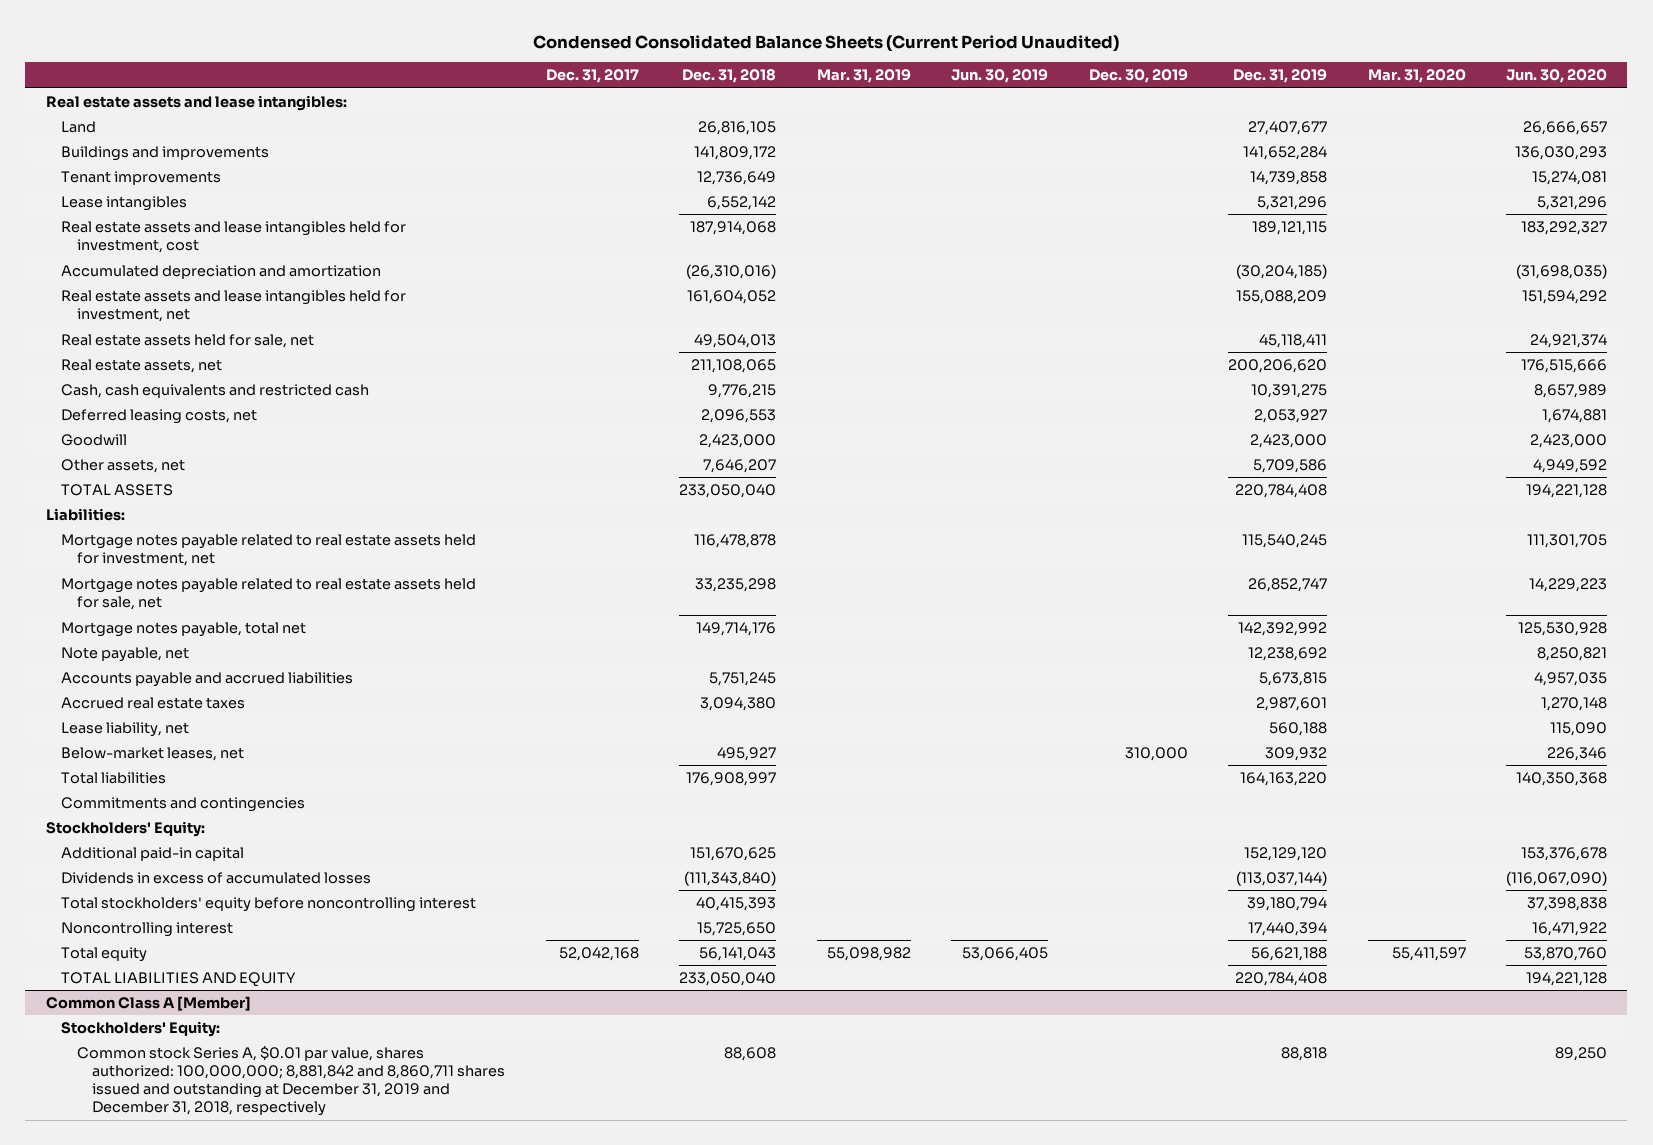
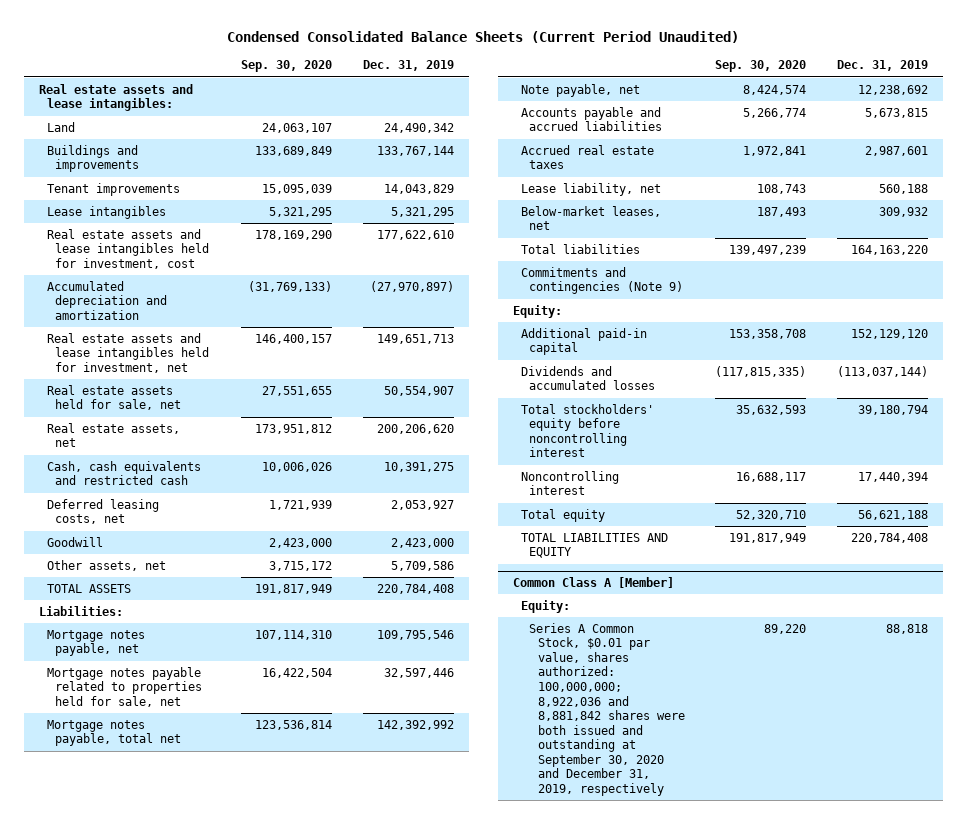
- | Dec. 31, 2017 | Dec. 31, 2018 | Mar. 31, 2019 | Jun. 30, 2019 | Dec. 30, 2019 | Dec. 31, 2019 | Mar. 31, 2020 | Jun. 30, 2020
+ | Sep. 30, 2020 | Dec. 31, 2019
- Land | | 26,816,105 | | | | 27,407,677 | | 26,666,657
- Buildings and improvements | | 141,809,172 | | | | 141,652,284 | | 136,030,293
- Tenant improvements | | 12,736,649 | | | | 14,739,858 | | 15,274,081
- Lease intangibles | | 6,552,142 | | | | 5,321,296 | | 5,321,296
- Real estate assets and lease intangibles held for investment, cost | | 187,914,068 | | | | 189,121,115 | | 183,292,327
- Accumulated depreciation and amortization | | (26,310,016) | | | | (30,204,185) | | (31,698,035)
- Real estate assets and lease intangibles held for investment, net | | 161,604,052 | | | | 155,088,209 | | 151,594,292
- Real estate assets held for sale, net | | 49,504,013 | | | | 45,118,411 | | 24,921,374
+ Land | 24,063,107 | 24,490,342
+ Buildings and improvements | 133,689,849 | 133,767,144
+ Tenant improvements | 15,095,039 | 14,043,829
+ Lease intangibles | 5,321,295 | 5,321,295
+ Real estate assets and lease intangibles held for investment, cost | 178,169,290 | 177,622,610
+ Accumulated depreciation and amortization | (31,769,133) | (27,970,897)
+ Real estate assets and lease intangibles held for investment, net | 146,400,157 | 149,651,713
+ Real estate assets held for sale, net | 27,551,655 | 50,554,907
- Mortgage notes payable related to real estate assets held for investment, net | | 116,478,878 | | | | 115,540,245 | | 111,301,705
- Mortgage notes payable related to real estate assets held for sale, net | | 33,235,298 | | | | 26,852,747 | | 14,229,223
+ Mortgage notes payable, net | 107,114,310 | 109,795,546
+ Mortgage notes payable related to properties held for sale, net | 16,422,504 | 32,597,446
- Commitments and contingencies
- Stockholders' Equity:
+ Commitments and contingencies (Note 9)
+ Equity:
- Dividends in excess of accumulated losses | | (111,343,840) | | | | (113,037,144) | | (116,067,090)
+ Dividends and accumulated losses | (117,815,335) | (113,037,144)
@ Common Class A [Member]
- Stockholders' Equity:
- Common stock Series A, $0.01 par value, shares authorized: 100,000,000; 8,881,842 and 8,860,711 shares issued and outstanding at December 31, 2019 and December 31, 2018, respectively | | 88,608 | | | | 88,818 | | 89,250
+ Equity:
+ Series A Common Stock, $0.01 par value, shares authorized: 100,000,000; 8,922,036 and 8,881,842 shares were both issued and outstanding at September 30, 2020 and December 31, 2019, respectively | 89,220 | 88,818

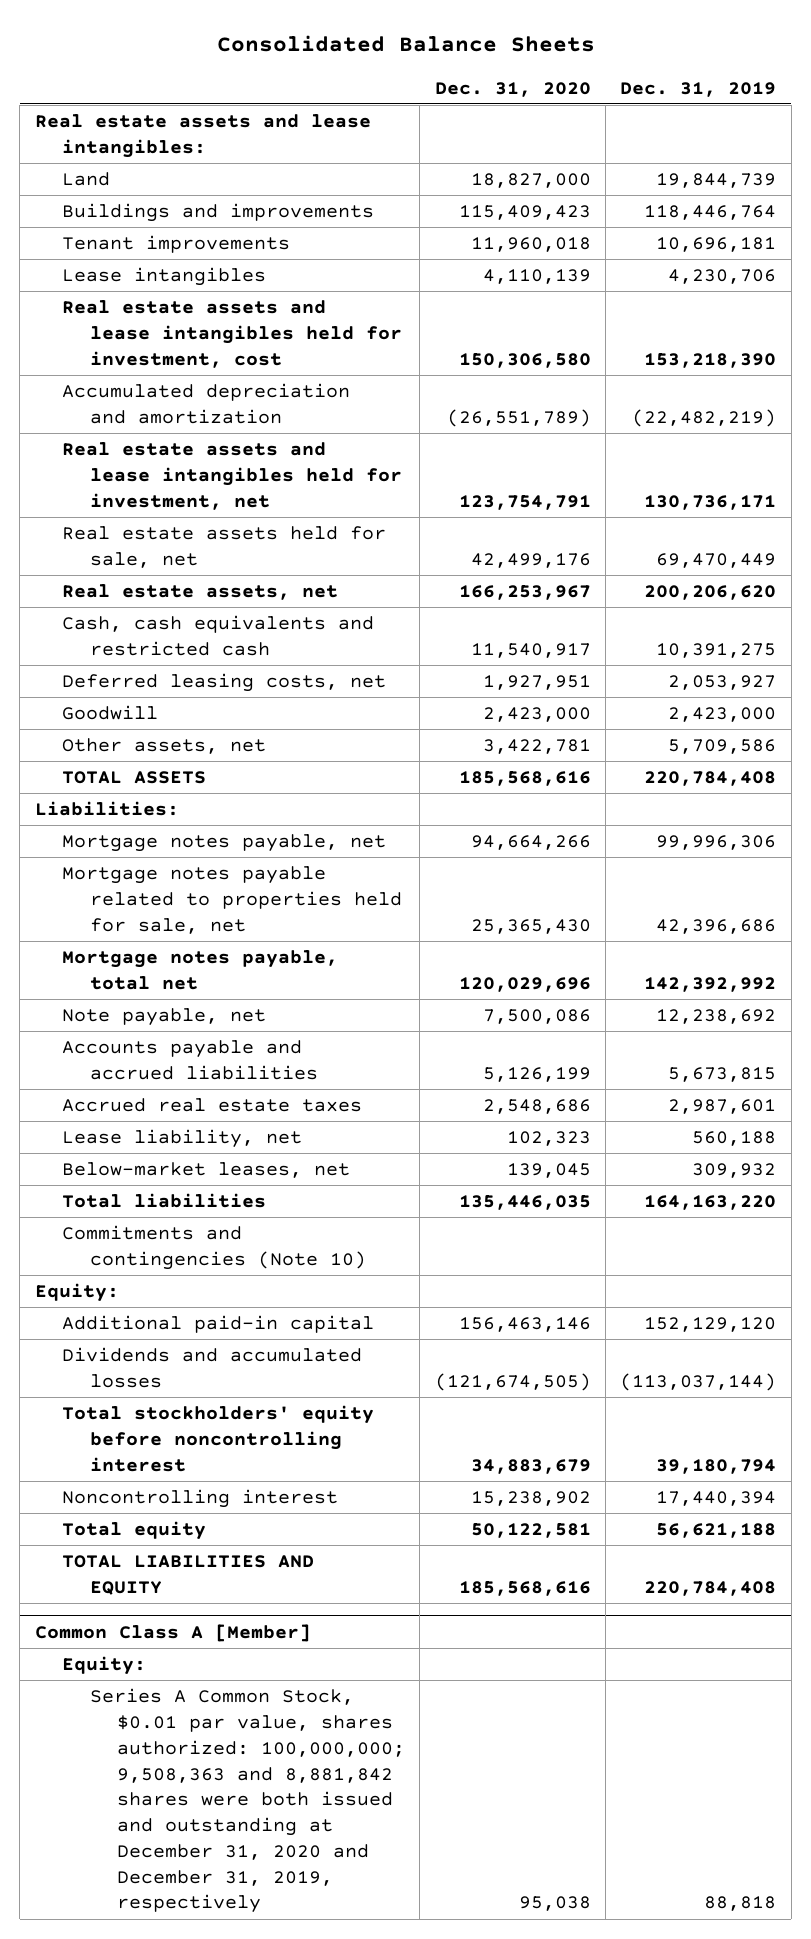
- Condensed Consolidated Balance Sheets (Current Period Unaudited)
+ Consolidated Balance Sheets
- | Sep. 30, 2020 | Dec. 31, 2019
+ | Dec. 31, 2020 | Dec. 31, 2019
- Land | 24,063,107 | 24,490,342
- Buildings and improvements | 133,689,849 | 133,767,144
- Tenant improvements | 15,095,039 | 14,043,829
- Lease intangibles | 5,321,295 | 5,321,295
- Real estate assets and lease intangibles held for investment, cost | 178,169,290 | 177,622,610
- Accumulated depreciation and amortization | (31,769,133) | (27,970,897)
- Real estate assets and lease intangibles held for investment, net | 146,400,157 | 149,651,713
- Real estate assets held for sale, net | 27,551,655 | 50,554,907
+ Land | 18,827,000 | 19,844,739
+ Buildings and improvements | 115,409,423 | 118,446,764
+ Tenant improvements | 11,960,018 | 10,696,181
+ Lease intangibles | 4,110,139 | 4,230,706
+ Real estate assets and lease intangibles held for investment, cost | 150,306,580 | 153,218,390
+ Accumulated depreciation and amortization | (26,551,789) | (22,482,219)
+ Real estate assets and lease intangibles held for investment, net | 123,754,791 | 130,736,171
+ Real estate assets held for sale, net | 42,499,176 | 69,470,449
- Mortgage notes payable, net | 107,114,310 | 109,795,546
- Mortgage notes payable related to properties held for sale, net | 16,422,504 | 32,597,446
+ Mortgage notes payable, net | 94,664,266 | 99,996,306
+ Mortgage notes payable related to properties held for sale, net | 25,365,430 | 42,396,686
- Commitments and contingencies (Note 9)
+ Commitments and contingencies (Note 10)
@ Common Class A [Member]
- Series A Common Stock, $0.01 par value, shares authorized: 100,000,000; 8,922,036 and 8,881,842 shares were both issued and outstanding at September 30, 2020 and December 31, 2019, respectively | 89,220 | 88,818
+ Series A Common Stock, $0.01 par value, shares authorized: 100,000,000; 9,508,363 and 8,881,842 shares were both issued and outstanding at December 31, 2020 and December 31, 2019, respectively | 95,038 | 88,818

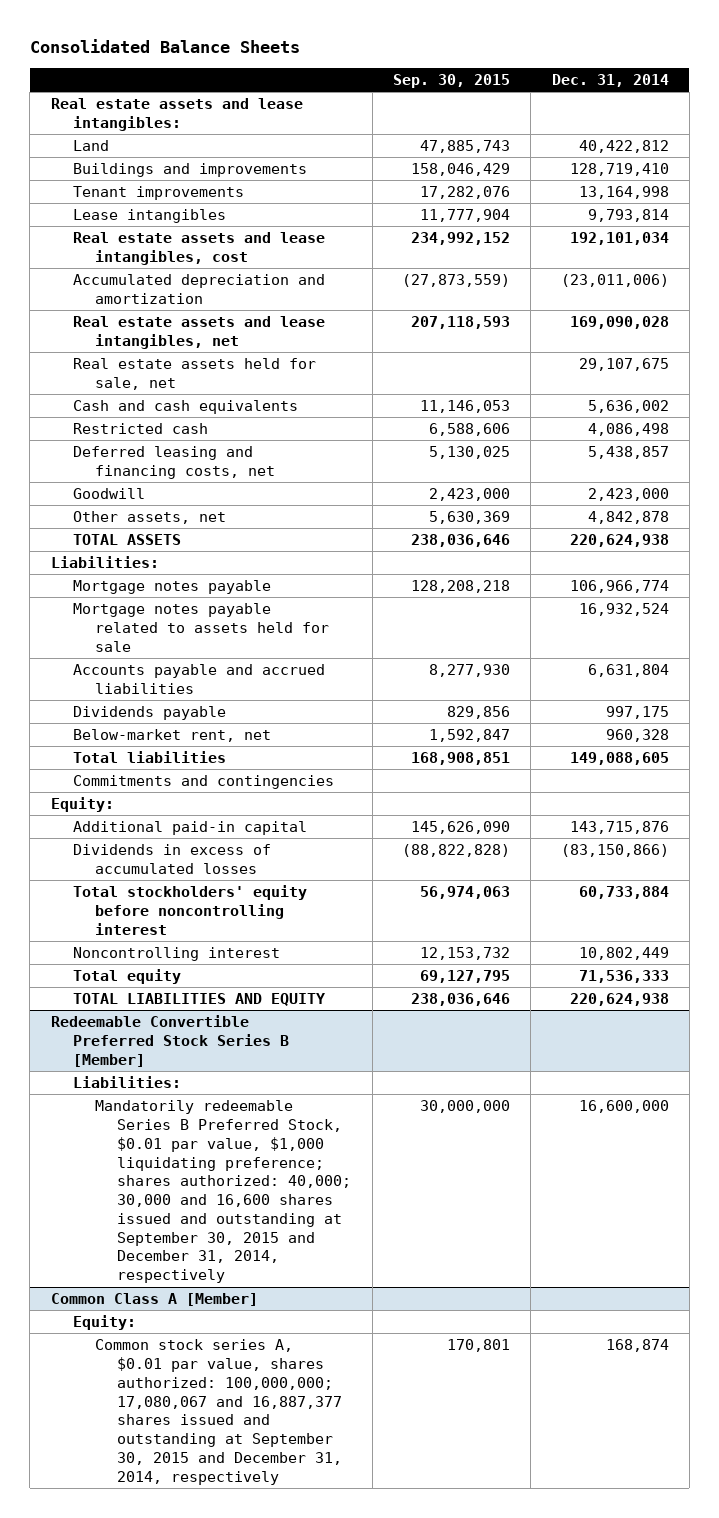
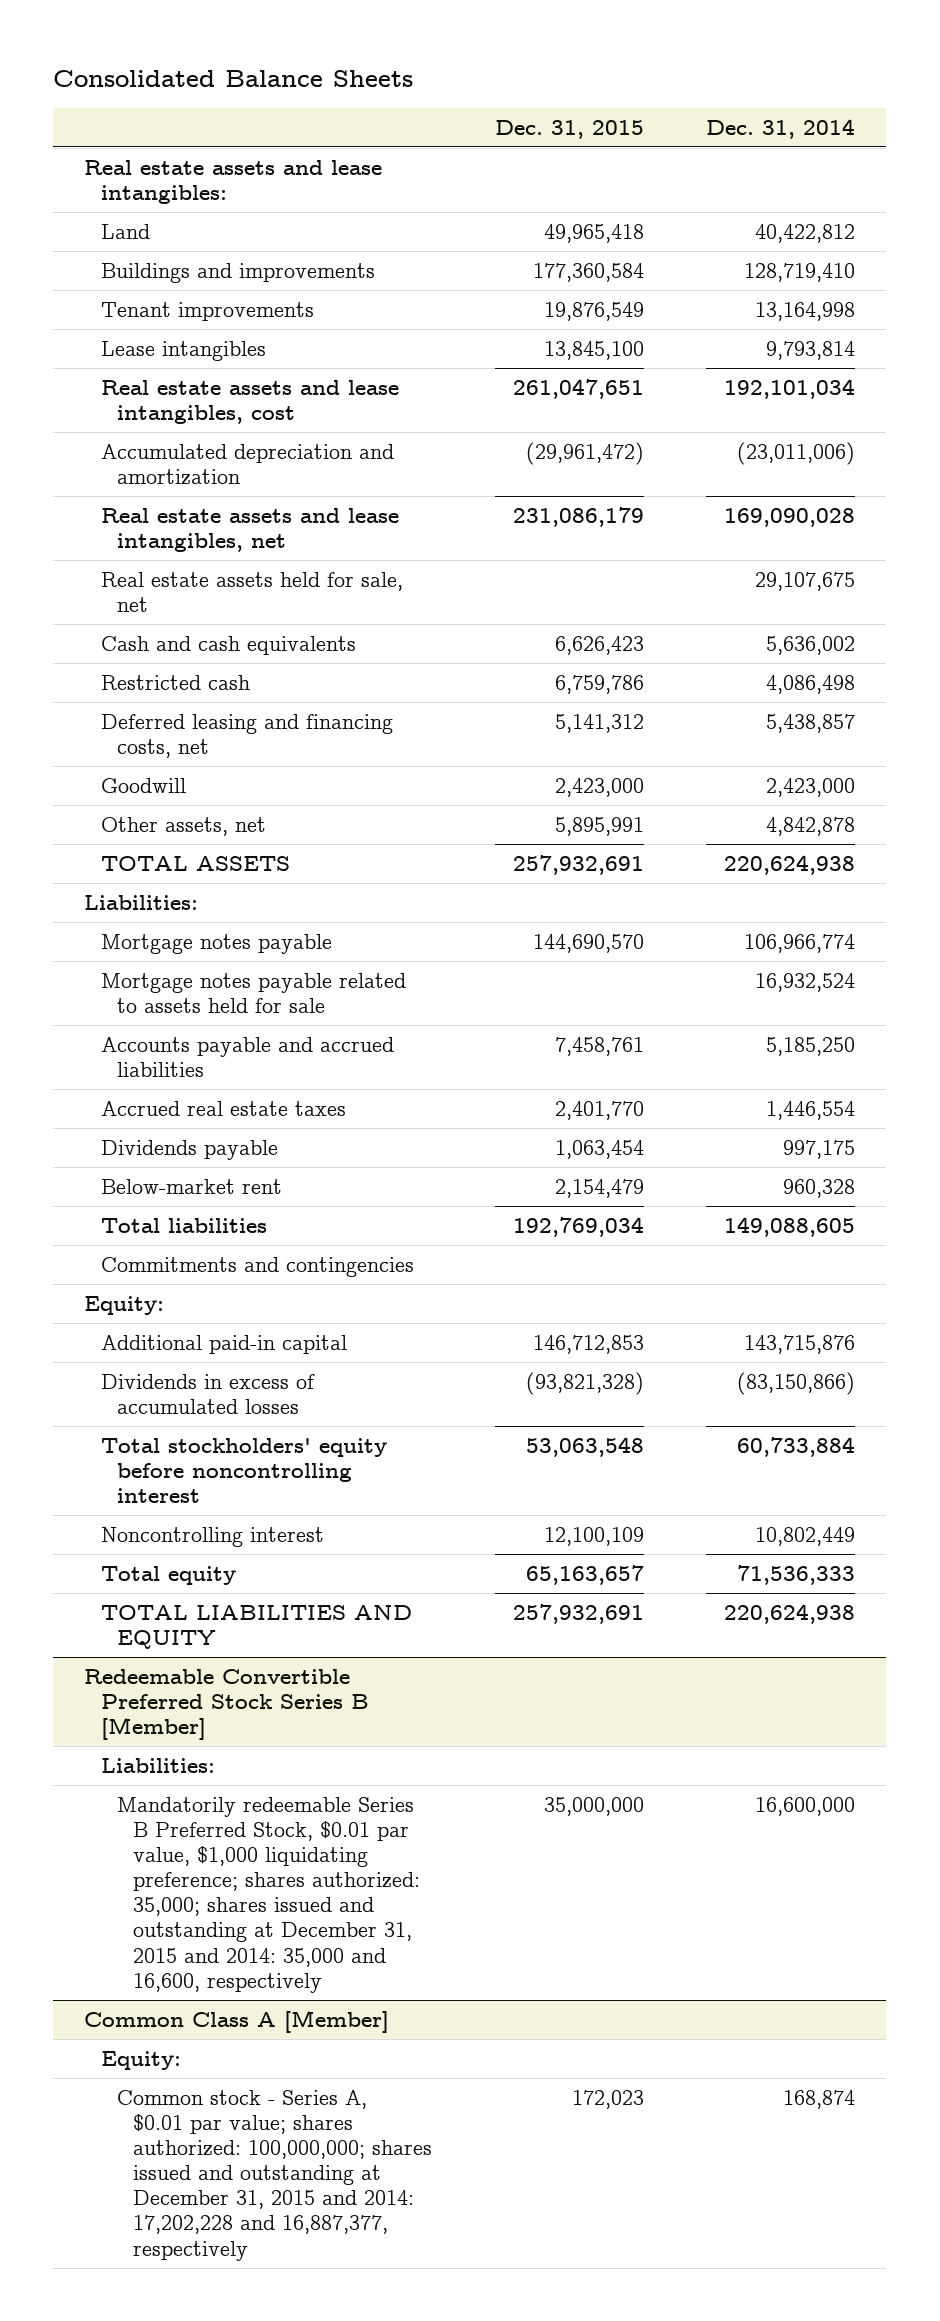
- | Sep. 30, 2015 | Dec. 31, 2014
+ | Dec. 31, 2015 | Dec. 31, 2014
- Accounts payable and accrued liabilities | 8,277,930 | 6,631,804
+ Accounts payable and accrued liabilities | 7,458,761 | 5,185,250
+ Accrued real estate taxes | 2,401,770 | 1,446,554
- Below-market rent, net | 1,592,847 | 960,328
+ Below-market rent | 2,154,479 | 960,328
@ Redeemable Convertible Preferred Stock Series B [Member]
- Mandatorily redeemable Series B Preferred Stock, $0.01 par value, $1,000 liquidating preference; shares authorized: 40,000; 30,000 and 16,600 shares issued and outstanding at September 30, 2015 and December 31, 2014, respectively | 30,000,000 | 16,600,000
+ Mandatorily redeemable Series B Preferred Stock, $0.01 par value, $1,000 liquidating preference; shares authorized: 35,000; shares issued and outstanding at December 31, 2015 and 2014: 35,000 and 16,600, respectively | 35,000,000 | 16,600,000
@ Common Class A [Member]
- Common stock series A, $0.01 par value, shares authorized: 100,000,000; 17,080,067 and 16,887,377 shares issued and outstanding at September 30, 2015 and December 31, 2014, respectively | 170,801 | 168,874
+ Common stock - Series A, $0.01 par value; shares authorized: 100,000,000; shares issued and outstanding at December 31, 2015 and 2014: 17,202,228 and 16,887,377, respectively | 172,023 | 168,874

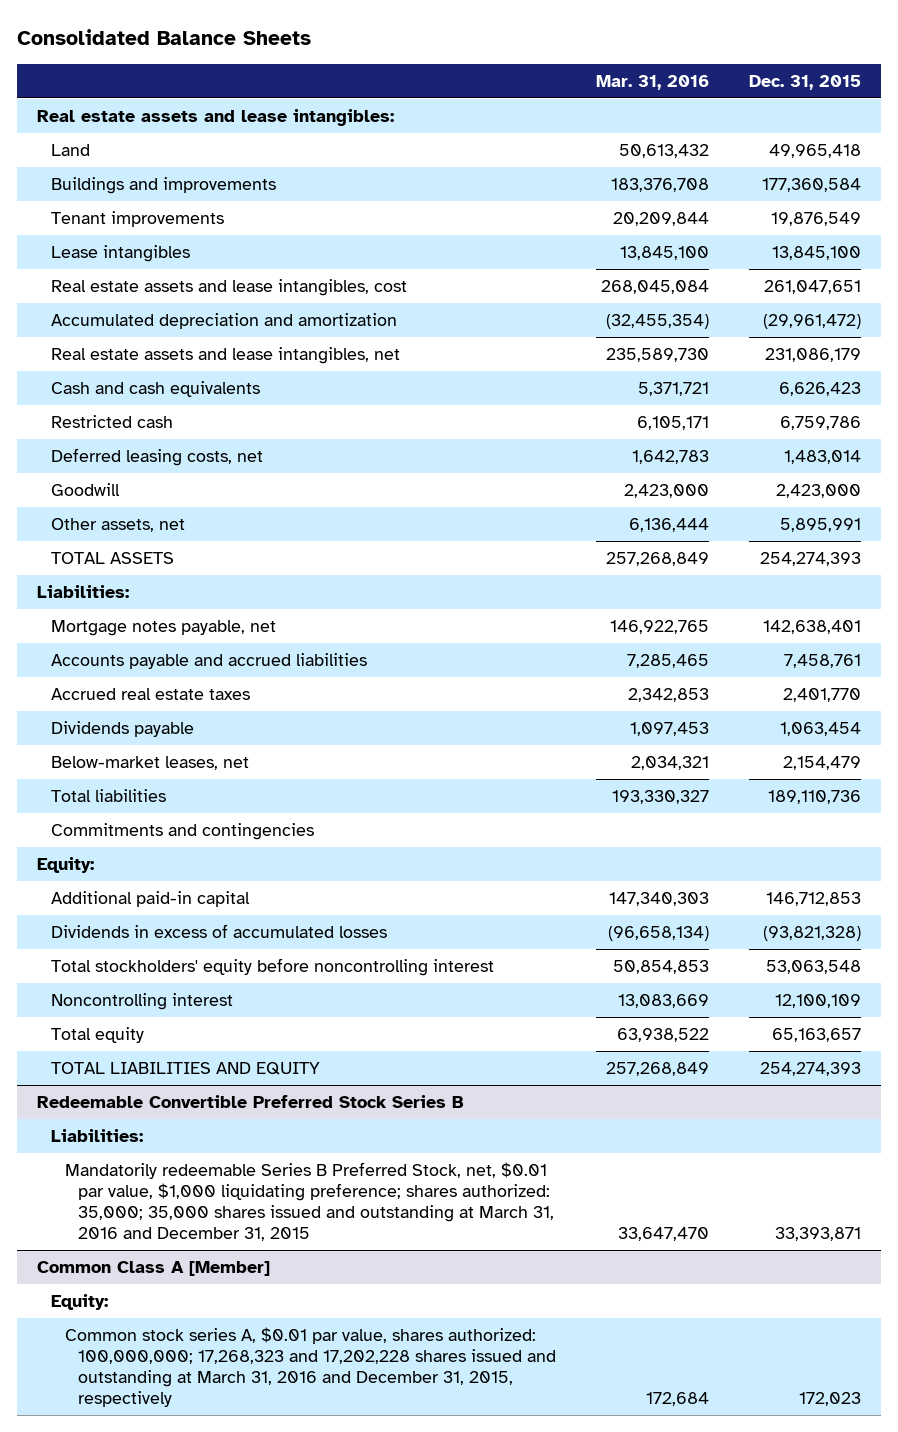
- | Dec. 31, 2015 | Dec. 31, 2014
+ | Mar. 31, 2016 | Dec. 31, 2015
- Real estate assets held for sale, net | | 29,107,675
- Deferred leasing and financing costs, net | 5,141,312 | 5,438,857
+ Deferred leasing costs, net | 1,642,783 | 1,483,014
- TOTAL ASSETS | 257,932,691 | 220,624,938
+ TOTAL ASSETS | 257,268,849 | 254,274,393
- Mortgage notes payable | 144,690,570 | 106,966,774
- Mortgage notes payable related to assets held for sale | | 16,932,524
+ Mortgage notes payable, net | 146,922,765 | 142,638,401
- Below-market rent | 2,154,479 | 960,328
- Total liabilities | 192,769,034 | 149,088,605
+ Below-market leases, net | 2,034,321 | 2,154,479
+ Total liabilities | 193,330,327 | 189,110,736
- TOTAL LIABILITIES AND EQUITY | 257,932,691 | 220,624,938
- Redeemable Convertible Preferred Stock Series B [Member]
+ TOTAL LIABILITIES AND EQUITY | 257,268,849 | 254,274,393
+ Redeemable Convertible Preferred Stock Series B
- Mandatorily redeemable Series B Preferred Stock, $0.01 par value, $1,000 liquidating preference; shares authorized: 35,000; shares issued and outstanding at December 31, 2015 and 2014: 35,000 and 16,600, respectively | 35,000,000 | 16,600,000
+ Mandatorily redeemable Series B Preferred Stock, net, $0.01 par value, $1,000 liquidating preference; shares authorized: 35,000; 35,000 shares issued and outstanding at March 31, 2016 and December 31, 2015 | 33,647,470 | 33,393,871
@ Common Class A [Member]
- Common stock - Series A, $0.01 par value; shares authorized: 100,000,000; shares issued and outstanding at December 31, 2015 and 2014: 17,202,228 and 16,887,377, respectively | 172,023 | 168,874
+ Common stock series A, $0.01 par value, shares authorized: 100,000,000; 17,268,323 and 17,202,228 shares issued and outstanding at March 31, 2016 and December 31, 2015, respectively | 172,684 | 172,023

